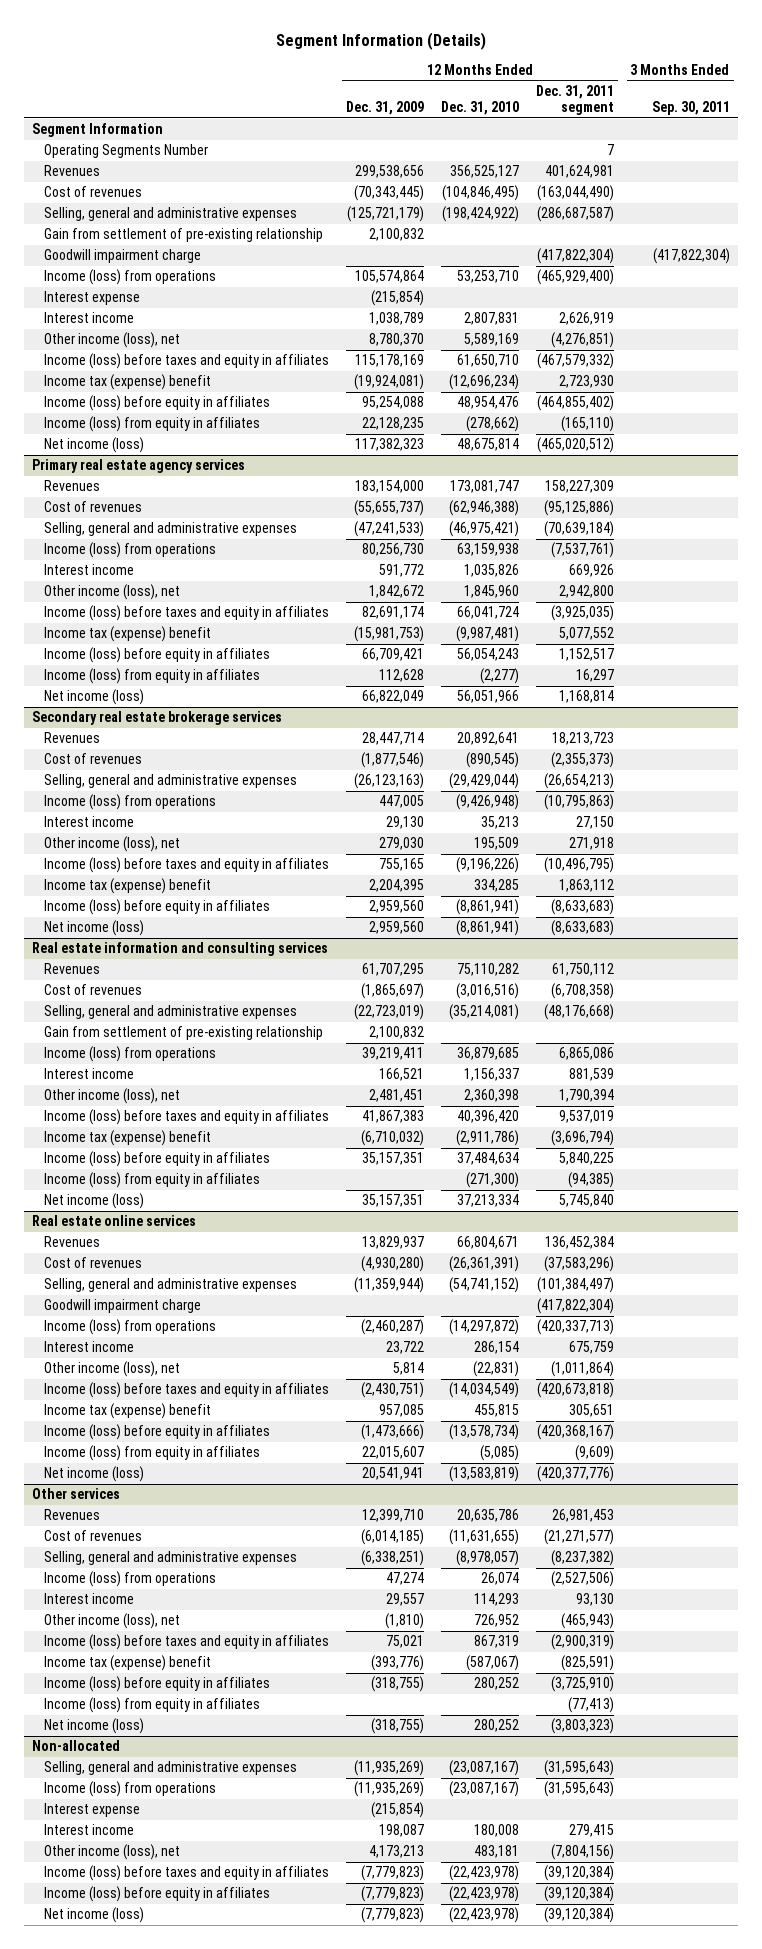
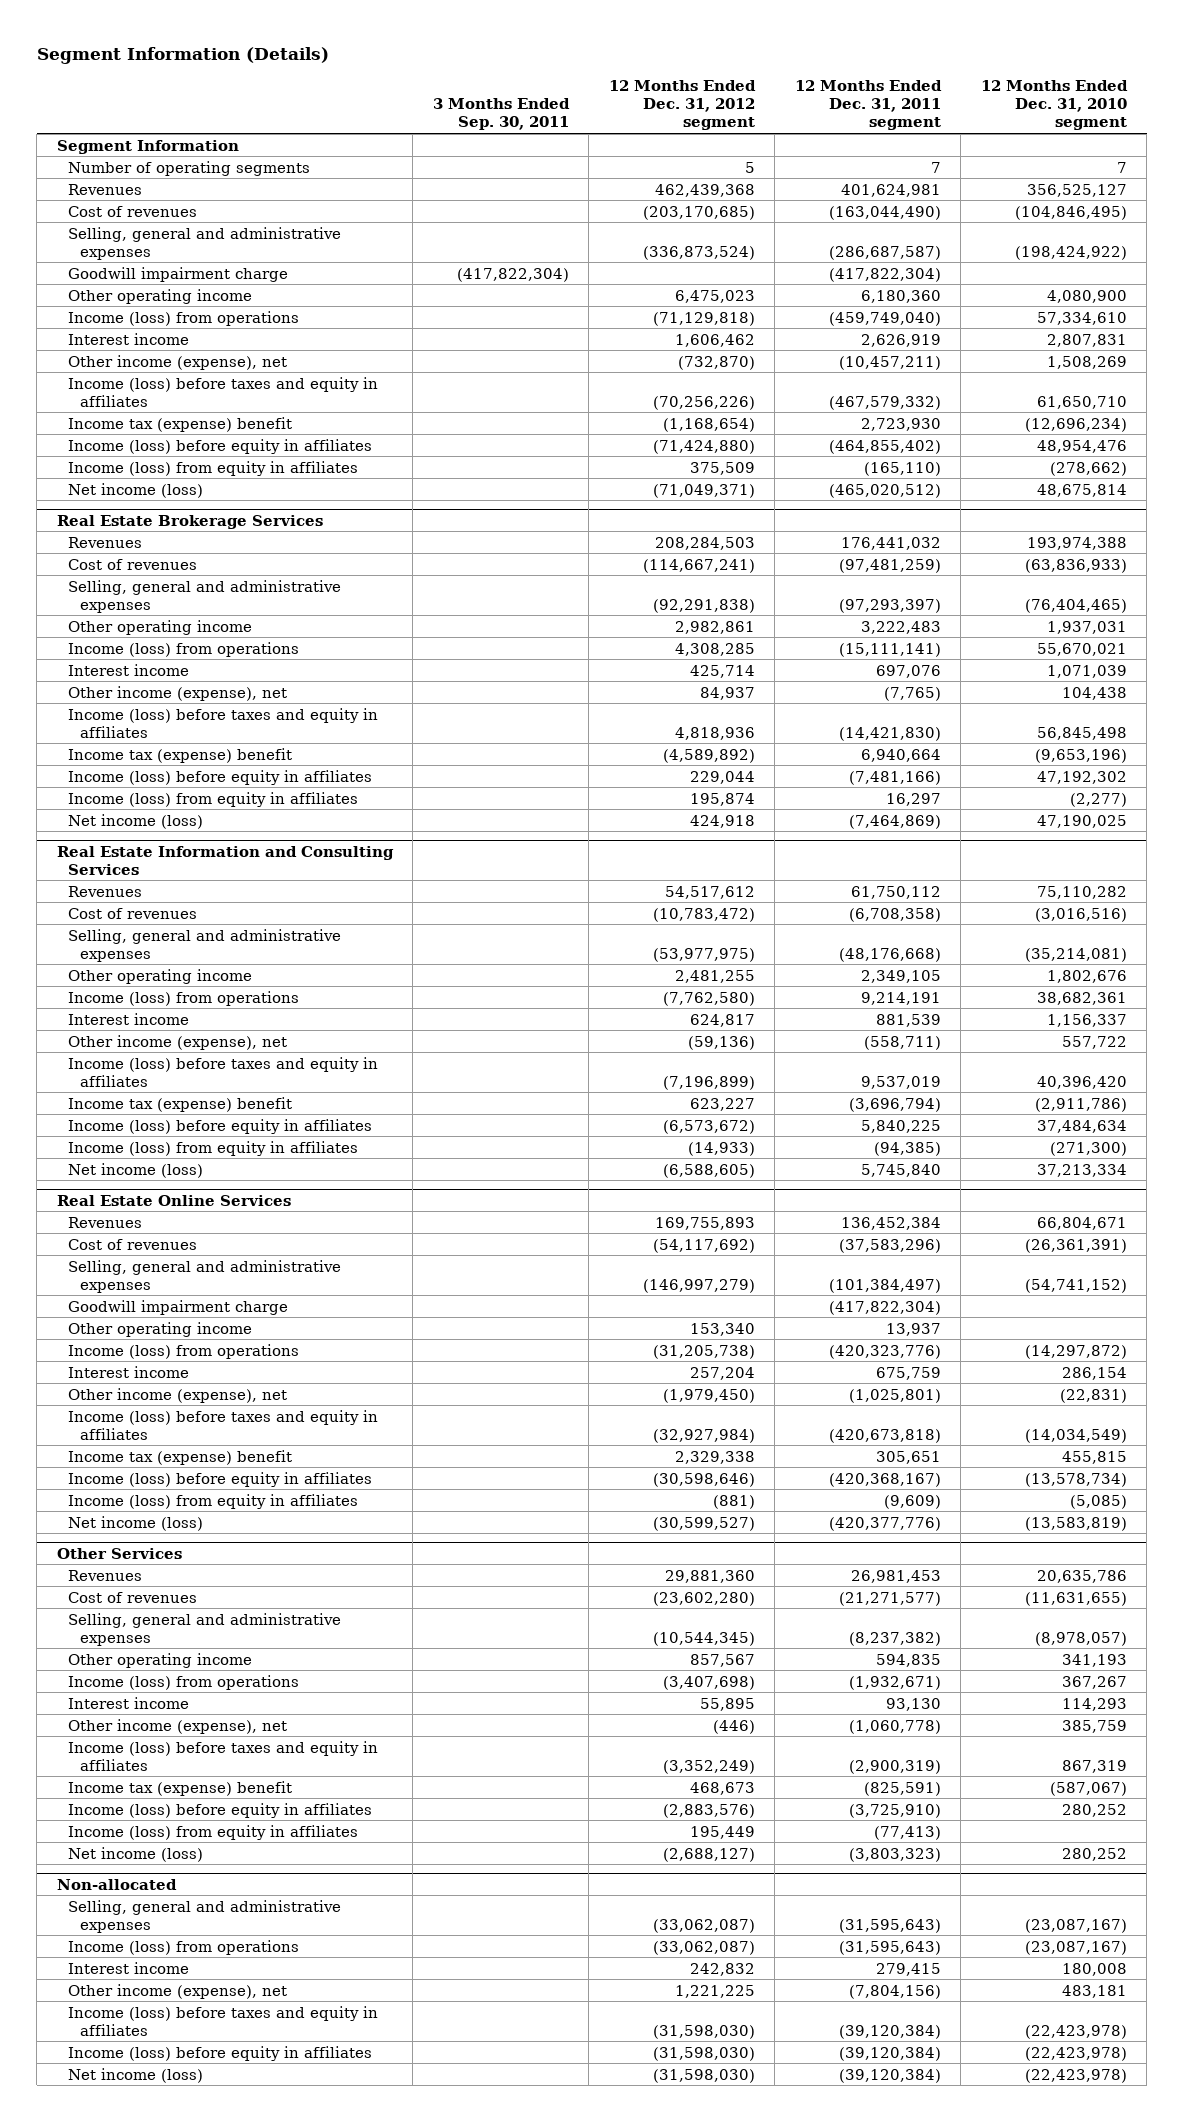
- | 12 Months Ended Dec. 31, 2009 | 12 Months Ended Dec. 31, 2010 | 12 Months Ended Dec. 31, 2011 segment | 3 Months Ended Sep. 30, 2011
+ | 3 Months Ended Sep. 30, 2011 | 12 Months Ended Dec. 31, 2012 segment | 12 Months Ended Dec. 31, 2011 segment | 12 Months Ended Dec. 31, 2010 segment
- Operating Segments Number | | | 7 |
+ Number of operating segments | | 5 | 7 | 7
- Gain from settlement of pre-existing relationship | 2,100,832 | | |
- Income (loss) from operations | 105,574,864 | 53,253,710 | (465,929,400) |
- Interest expense | (215,854) | | |
+ Other operating income | | 6,475,023 | 6,180,360 | 4,080,900
+ Income (loss) from operations | | (71,129,818) | (459,749,040) | 57,334,610
- Other income (loss), net | 8,780,370 | 5,589,169 | (4,276,851) |
+ Other income (expense), net | | (732,870) | (10,457,211) | 1,508,269
- Primary real estate agency services
- Revenues | 183,154,000 | 173,081,747 | 158,227,309 |
- Cost of revenues | (55,655,737) | (62,946,388) | (95,125,886) |
- Selling, general and administrative expenses | (47,241,533) | (46,975,421) | (70,639,184) |
- Income (loss) from operations | 80,256,730 | 63,159,938 | (7,537,761) |
- Interest income | 591,772 | 1,035,826 | 669,926 |
- Other income (loss), net | 1,842,672 | 1,845,960 | 2,942,800 |
- Income (loss) before taxes and equity in affiliates | 82,691,174 | 66,041,724 | (3,925,035) |
- Income tax (expense) benefit | (15,981,753) | (9,987,481) | 5,077,552 |
- Income (loss) before equity in affiliates | 66,709,421 | 56,054,243 | 1,152,517 |
+ Real Estate Brokerage Services
+ Revenues | | 208,284,503 | 176,441,032 | 193,974,388
+ Cost of revenues | | (114,667,241) | (97,481,259) | (63,836,933)
+ Selling, general and administrative expenses | | (92,291,838) | (97,293,397) | (76,404,465)
+ Other operating income | | 2,982,861 | 3,222,483 | 1,937,031
+ Income (loss) from operations | | 4,308,285 | (15,111,141) | 55,670,021
+ Interest income | | 425,714 | 697,076 | 1,071,039
+ Other income (expense), net | | 84,937 | (7,765) | 104,438
+ Income (loss) before taxes and equity in affiliates | | 4,818,936 | (14,421,830) | 56,845,498
+ Income tax (expense) benefit | | (4,589,892) | 6,940,664 | (9,653,196)
+ Income (loss) before equity in affiliates | | 229,044 | (7,481,166) | 47,192,302
- Net income (loss) | 66,822,049 | 56,051,966 | 1,168,814 |
- Secondary real estate brokerage services
- Revenues | 28,447,714 | 20,892,641 | 18,213,723 |
- Cost of revenues | (1,877,546) | (890,545) | (2,355,373) |
- Selling, general and administrative expenses | (26,123,163) | (29,429,044) | (26,654,213) |
- Income (loss) from operations | 447,005 | (9,426,948) | (10,795,863) |
- Interest income | 29,130 | 35,213 | 27,150 |
- Other income (loss), net | 279,030 | 195,509 | 271,918 |
- Income (loss) before taxes and equity in affiliates | 755,165 | (9,196,226) | (10,496,795) |
- Income tax (expense) benefit | 2,204,395 | 334,285 | 1,863,112 |
- Income (loss) before equity in affiliates | 2,959,560 | (8,861,941) | (8,633,683) |
- Net income (loss) | 2,959,560 | (8,861,941) | (8,633,683) |
- Real estate information and consulting services
+ Net income (loss) | | 424,918 | (7,464,869) | 47,190,025
+ Real Estate Information and Consulting Services
- Gain from settlement of pre-existing relationship | 2,100,832 | | |
- Income (loss) from operations | 39,219,411 | 36,879,685 | 6,865,086 |
+ Other operating income | | 2,481,255 | 2,349,105 | 1,802,676
+ Income (loss) from operations | | (7,762,580) | 9,214,191 | 38,682,361
- Other income (loss), net | 2,481,451 | 2,360,398 | 1,790,394 |
+ Other income (expense), net | | (59,136) | (558,711) | 557,722
- Real estate online services
+ Real Estate Online Services
- Income (loss) from operations | (2,460,287) | (14,297,872) | (420,337,713) |
+ Other operating income | | 153,340 | 13,937 |
+ Income (loss) from operations | | (31,205,738) | (420,323,776) | (14,297,872)
- Other income (loss), net | 5,814 | (22,831) | (1,011,864) |
+ Other income (expense), net | | (1,979,450) | (1,025,801) | (22,831)
- Other services
+ Other Services
- Income (loss) from operations | 47,274 | 26,074 | (2,527,506) |
+ Other operating income | | 857,567 | 594,835 | 341,193
+ Income (loss) from operations | | (3,407,698) | (1,932,671) | 367,267
- Other income (loss), net | (1,810) | 726,952 | (465,943) |
+ Other income (expense), net | | (446) | (1,060,778) | 385,759
@ Non-allocated
- Interest expense | (215,854) | | |
- Other income (loss), net | 4,173,213 | 483,181 | (7,804,156) |
+ Other income (expense), net | | 1,221,225 | (7,804,156) | 483,181

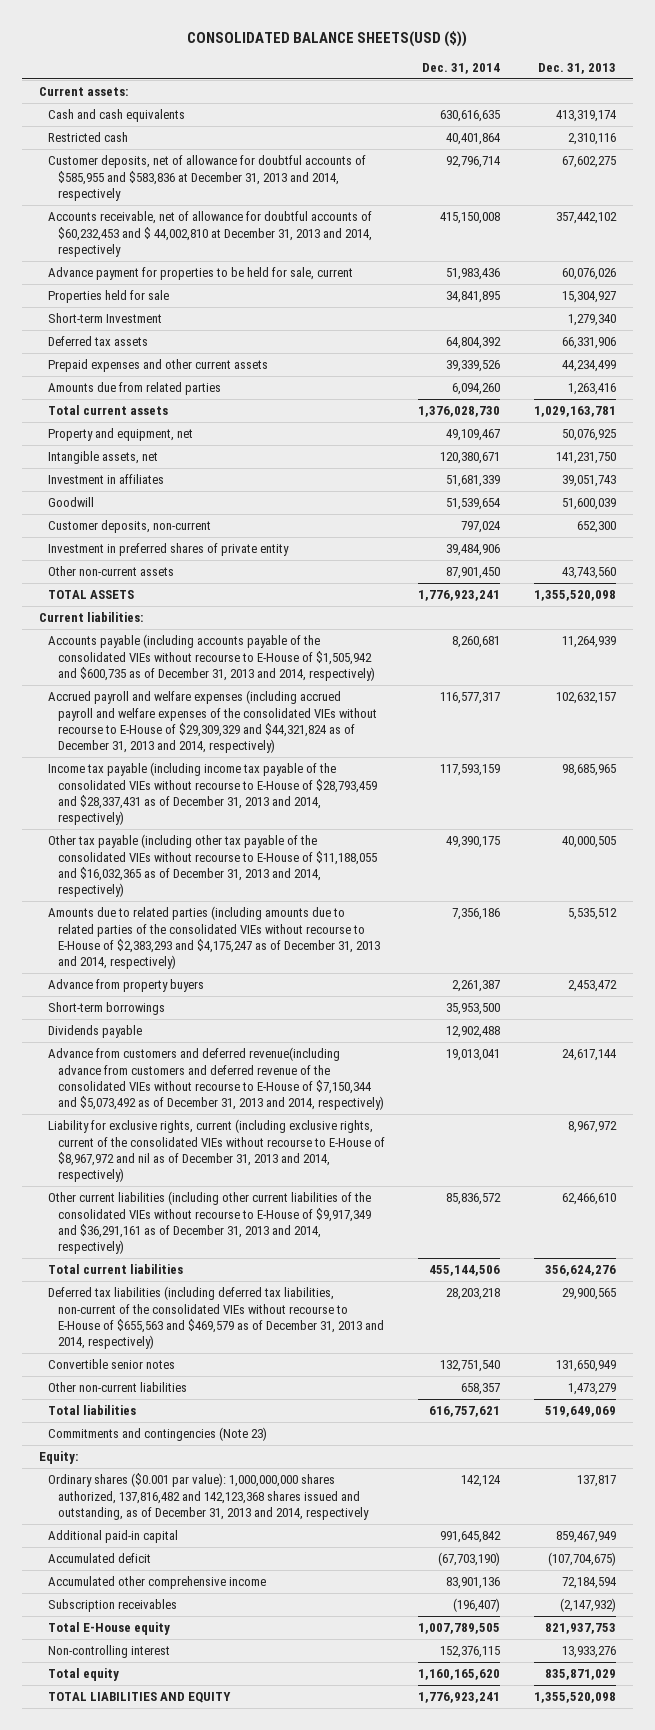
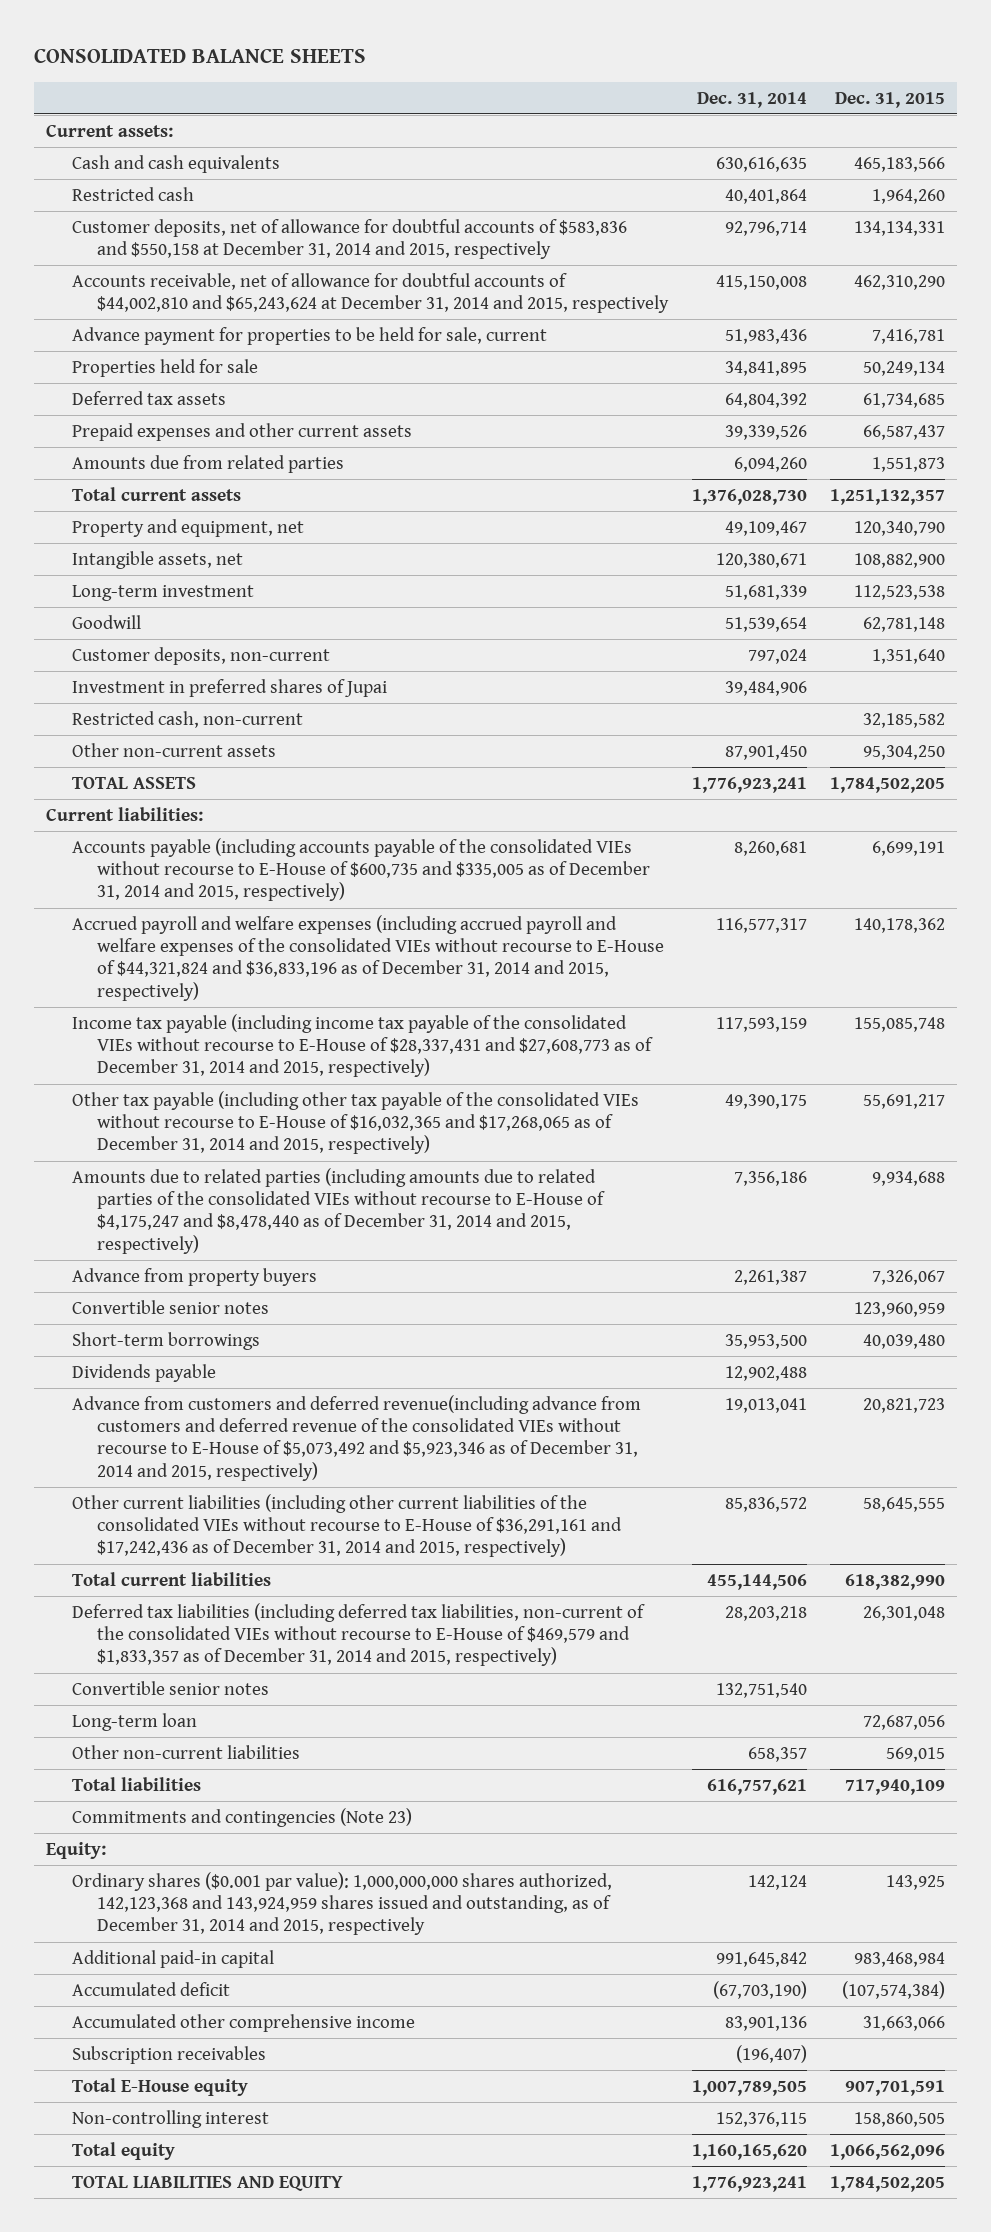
- CONSOLIDATED BALANCE SHEETS(USD ($))
+ CONSOLIDATED BALANCE SHEETS
- | Dec. 31, 2014 | Dec. 31, 2013
+ | Dec. 31, 2014 | Dec. 31, 2015
- Customer deposits, net of allowance for doubtful accounts of $585,955 and $583,836 at December 31, 2013 and 2014, respectively | 92,796,714 | 67,602,275
- Accounts receivable, net of allowance for doubtful accounts of $60,232,453 and $ 44,002,810 at December 31, 2013 and 2014, respectively | 415,150,008 | 357,442,102
+ Customer deposits, net of allowance for doubtful accounts of $583,836 and $550,158 at December 31, 2014 and 2015, respectively | 92,796,714 | 134,134,331
+ Accounts receivable, net of allowance for doubtful accounts of $44,002,810 and $65,243,624 at December 31, 2014 and 2015, respectively | 415,150,008 | 462,310,290
- Short-term Investment | | 1,279,340
- Investment in affiliates | 51,681,339 | 39,051,743
+ Long-term investment | 51,681,339 | 112,523,538
- Investment in preferred shares of private entity | 39,484,906 |
+ Investment in preferred shares of Jupai | 39,484,906 |
+ Restricted cash, non-current | | 32,185,582
- Accounts payable (including accounts payable of the consolidated VIEs without recourse to E-House of $1,505,942 and $600,735 as of December 31, 2013 and 2014, respectively) | 8,260,681 | 11,264,939
- Accrued payroll and welfare expenses (including accrued payroll and welfare expenses of the consolidated VIEs without recourse to E-House of $29,309,329 and $44,321,824 as of December 31, 2013 and 2014, respectively) | 116,577,317 | 102,632,157
- Income tax payable (including income tax payable of the consolidated VIEs without recourse to E-House of $28,793,459 and $28,337,431 as of December 31, 2013 and 2014, respectively) | 117,593,159 | 98,685,965
- Other tax payable (including other tax payable of the consolidated VIEs without recourse to E-House of $11,188,055 and $16,032,365 as of December 31, 2013 and 2014, respectively) | 49,390,175 | 40,000,505
- Amounts due to related parties (including amounts due to related parties of the consolidated VIEs without recourse to E-House of $2,383,293 and $4,175,247 as of December 31, 2013 and 2014, respectively) | 7,356,186 | 5,535,512
+ Accounts payable (including accounts payable of the consolidated VIEs without recourse to E-House of $600,735 and $335,005 as of December 31, 2014 and 2015, respectively) | 8,260,681 | 6,699,191
+ Accrued payroll and welfare expenses (including accrued payroll and welfare expenses of the consolidated VIEs without recourse to E-House of $44,321,824 and $36,833,196 as of December 31, 2014 and 2015, respectively) | 116,577,317 | 140,178,362
+ Income tax payable (including income tax payable of the consolidated VIEs without recourse to E-House of $28,337,431 and $27,608,773 as of December 31, 2014 and 2015, respectively) | 117,593,159 | 155,085,748
+ Other tax payable (including other tax payable of the consolidated VIEs without recourse to E-House of $16,032,365 and $17,268,065 as of December 31, 2014 and 2015, respectively) | 49,390,175 | 55,691,217
+ Amounts due to related parties (including amounts due to related parties of the consolidated VIEs without recourse to E-House of $4,175,247 and $8,478,440 as of December 31, 2014 and 2015, respectively) | 7,356,186 | 9,934,688
+ Convertible senior notes | | 123,960,959
- Advance from customers and deferred revenue(including advance from customers and deferred revenue of the consolidated VIEs without recourse to E-House of $7,150,344 and $5,073,492 as of December 31, 2013 and 2014, respectively) | 19,013,041 | 24,617,144
- Liability for exclusive rights, current (including exclusive rights, current of the consolidated VIEs without recourse to E-House of $8,967,972 and nil as of December 31, 2013 and 2014, respectively) | | 8,967,972
- Other current liabilities (including other current liabilities of the consolidated VIEs without recourse to E-House of $9,917,349 and $36,291,161 as of December 31, 2013 and 2014, respectively) | 85,836,572 | 62,466,610
+ Advance from customers and deferred revenue(including advance from customers and deferred revenue of the consolidated VIEs without recourse to E-House of $5,073,492 and $5,923,346 as of December 31, 2014 and 2015, respectively) | 19,013,041 | 20,821,723
+ Other current liabilities (including other current liabilities of the consolidated VIEs without recourse to E-House of $36,291,161 and $17,242,436 as of December 31, 2014 and 2015, respectively) | 85,836,572 | 58,645,555
- Deferred tax liabilities (including deferred tax liabilities, non-current of the consolidated VIEs without recourse to E-House of $655,563 and $469,579 as of December 31, 2013 and 2014, respectively) | 28,203,218 | 29,900,565
+ Deferred tax liabilities (including deferred tax liabilities, non-current of the consolidated VIEs without recourse to E-House of $469,579 and $1,833,357 as of December 31, 2014 and 2015, respectively) | 28,203,218 | 26,301,048
+ Long-term loan | | 72,687,056
- Ordinary shares ($0.001 par value): 1,000,000,000 shares authorized, 137,816,482 and 142,123,368 shares issued and outstanding, as of December 31, 2013 and 2014, respectively | 142,124 | 137,817
+ Ordinary shares ($0.001 par value): 1,000,000,000 shares authorized, 142,123,368 and 143,924,959 shares issued and outstanding, as of December 31, 2014 and 2015, respectively | 142,124 | 143,925

